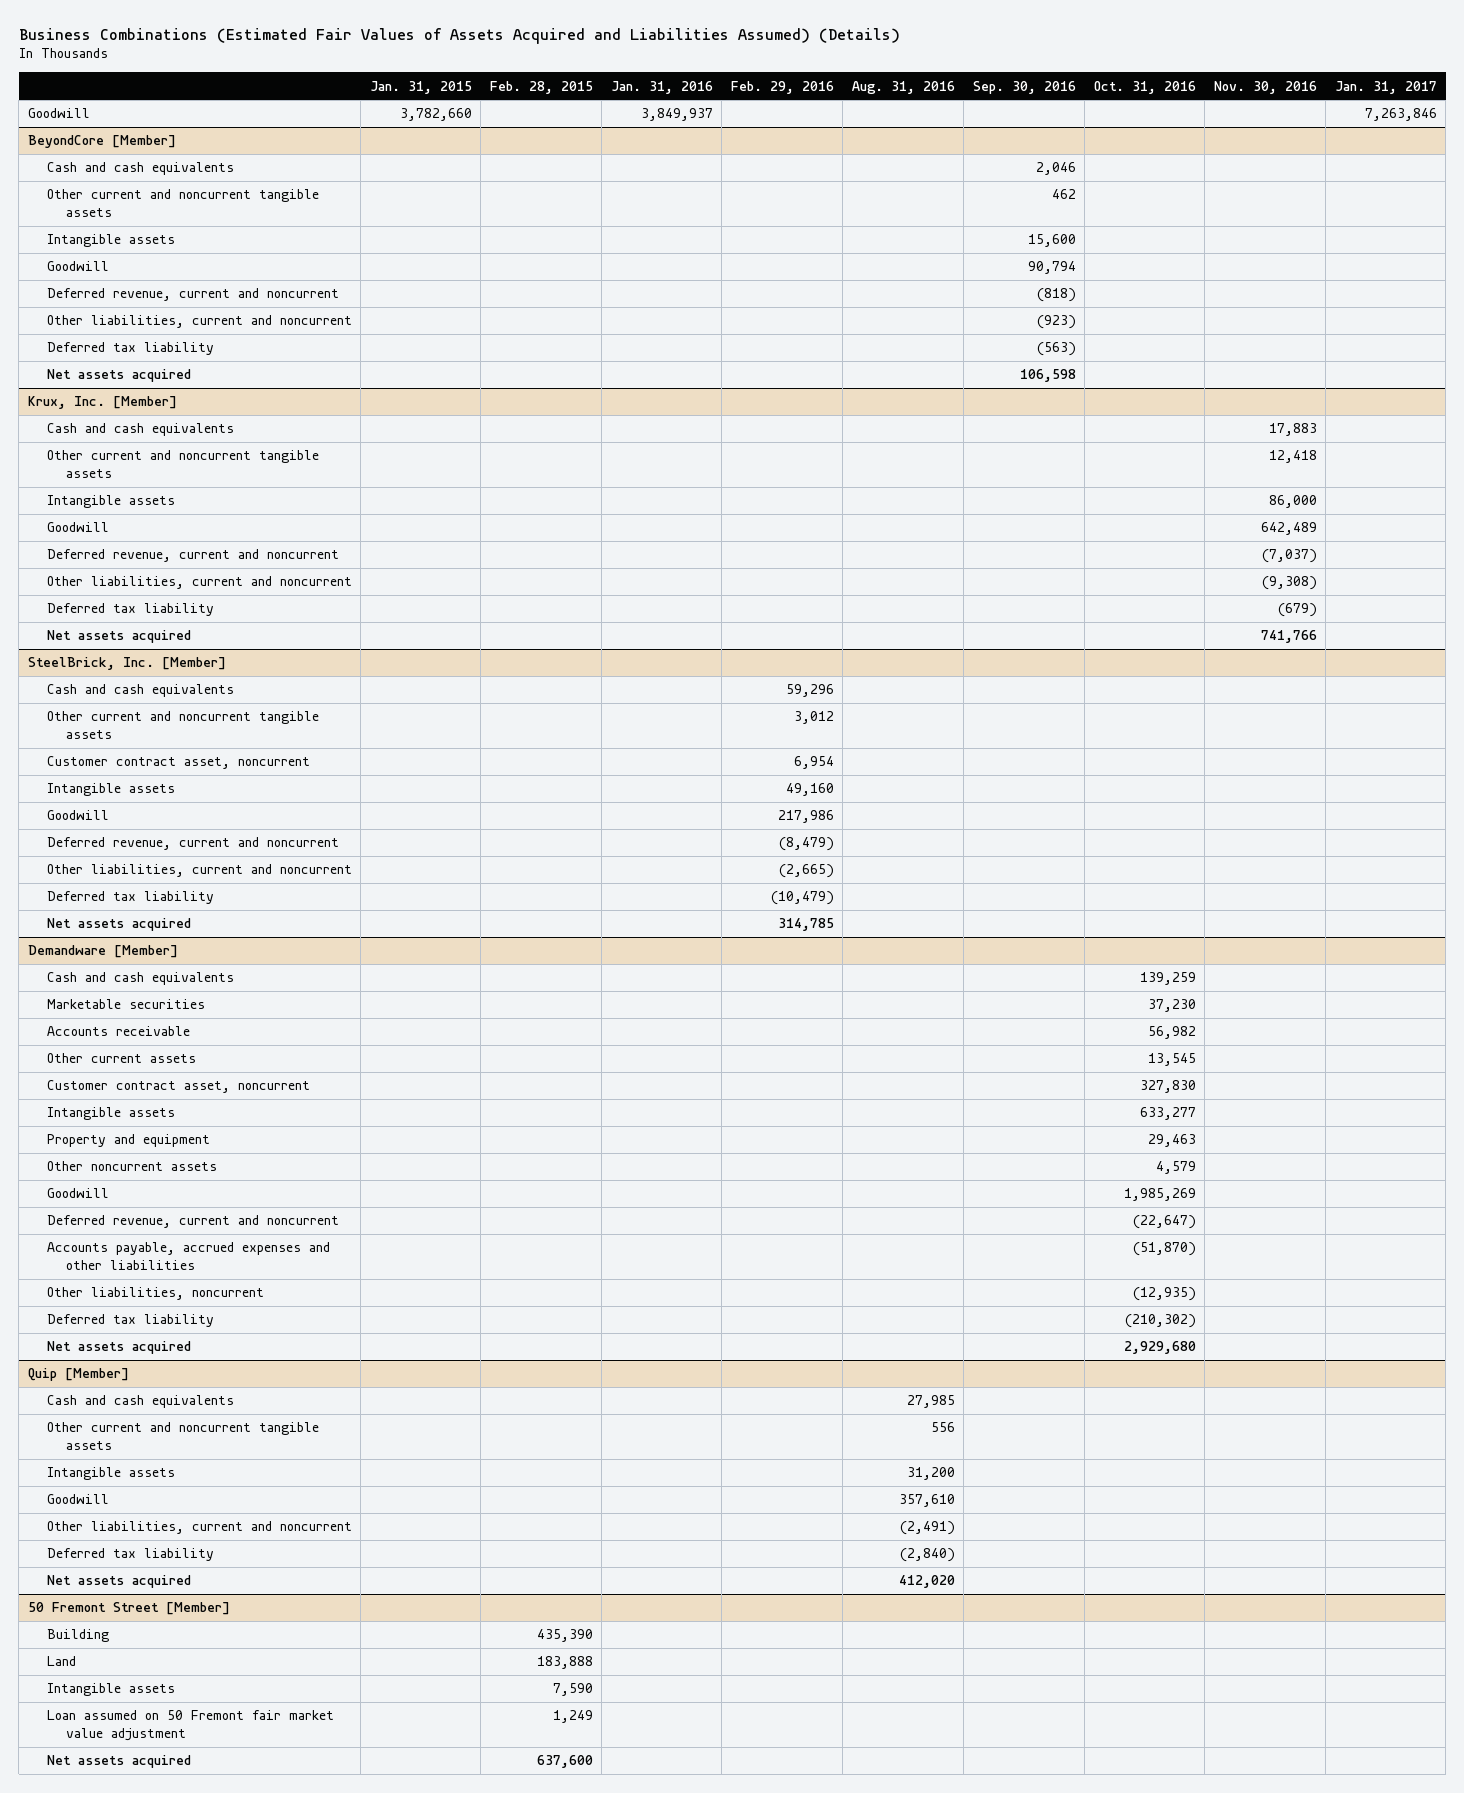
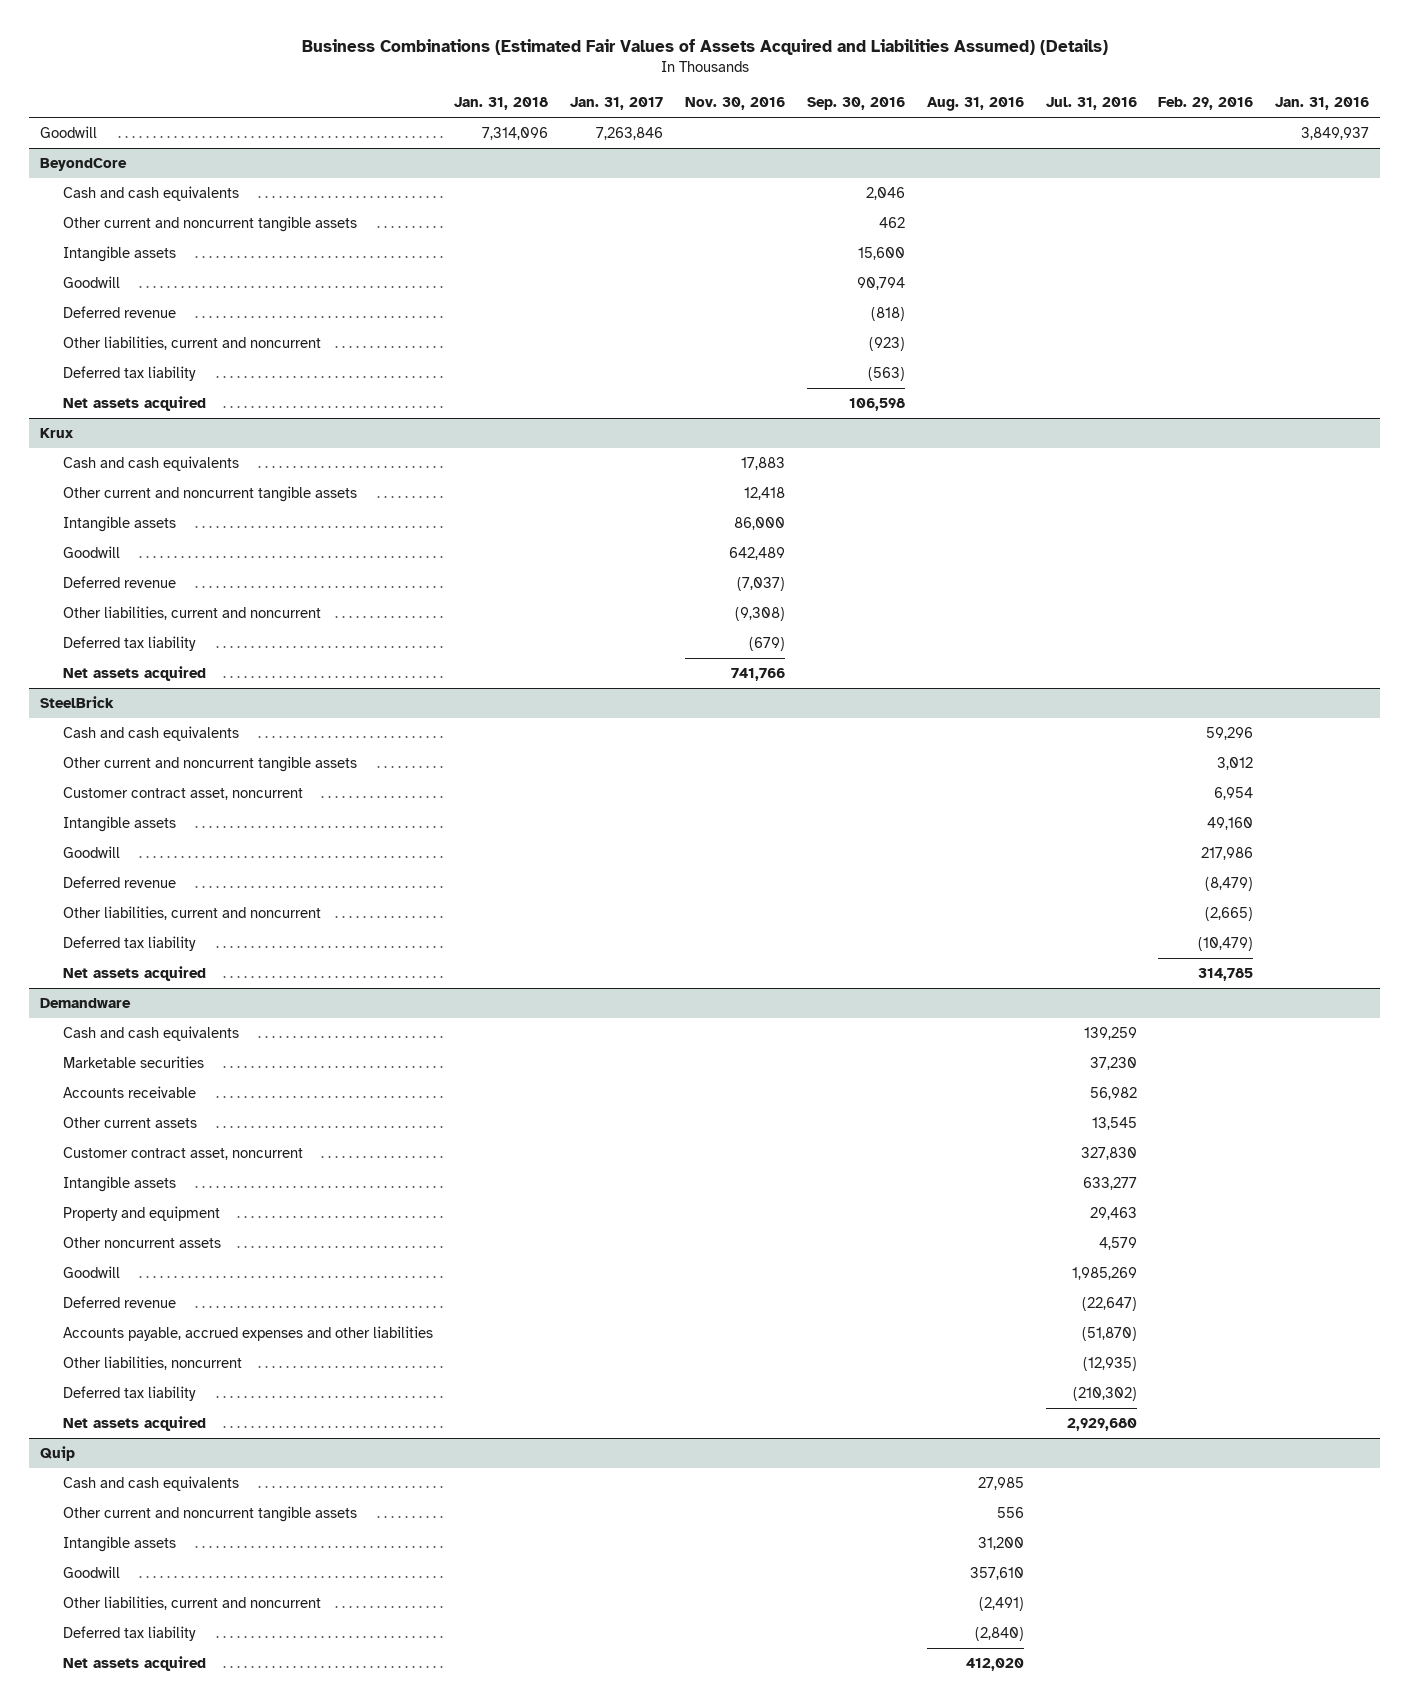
- | Jan. 31, 2015 | Feb. 28, 2015 | Jan. 31, 2016 | Feb. 29, 2016 | Aug. 31, 2016 | Sep. 30, 2016 | Oct. 31, 2016 | Nov. 30, 2016 | Jan. 31, 2017
+ | Jan. 31, 2018 | Jan. 31, 2017 | Nov. 30, 2016 | Sep. 30, 2016 | Aug. 31, 2016 | Jul. 31, 2016 | Feb. 29, 2016 | Jan. 31, 2016
- BeyondCore [Member]
+ BeyondCore
- Deferred revenue, current and noncurrent | | | | | | (818) | | |
+ Deferred revenue | | | | (818) | | | |
- Krux, Inc. [Member]
+ Krux
- Deferred revenue, current and noncurrent | | | | | | | | (7,037) |
+ Deferred revenue | | | (7,037) | | | | |
- SteelBrick, Inc. [Member]
+ SteelBrick
- Deferred revenue, current and noncurrent | | | | (8,479) | | | | |
+ Deferred revenue | | | | | | | (8,479) |
- Demandware [Member]
+ Demandware
- Deferred revenue, current and noncurrent | | | | | | | (22,647) | |
+ Deferred revenue | | | | | | (22,647) | |
- Quip [Member]
+ Quip
- 50 Fremont Street [Member]
- Building | | 435,390 | | | | | | |
- Land | | 183,888 | | | | | | |
- Intangible assets | | 7,590 | | | | | | |
- Loan assumed on 50 Fremont fair market value adjustment | | 1,249 | | | | | | |
- Net assets acquired | | 637,600 | | | | | | |

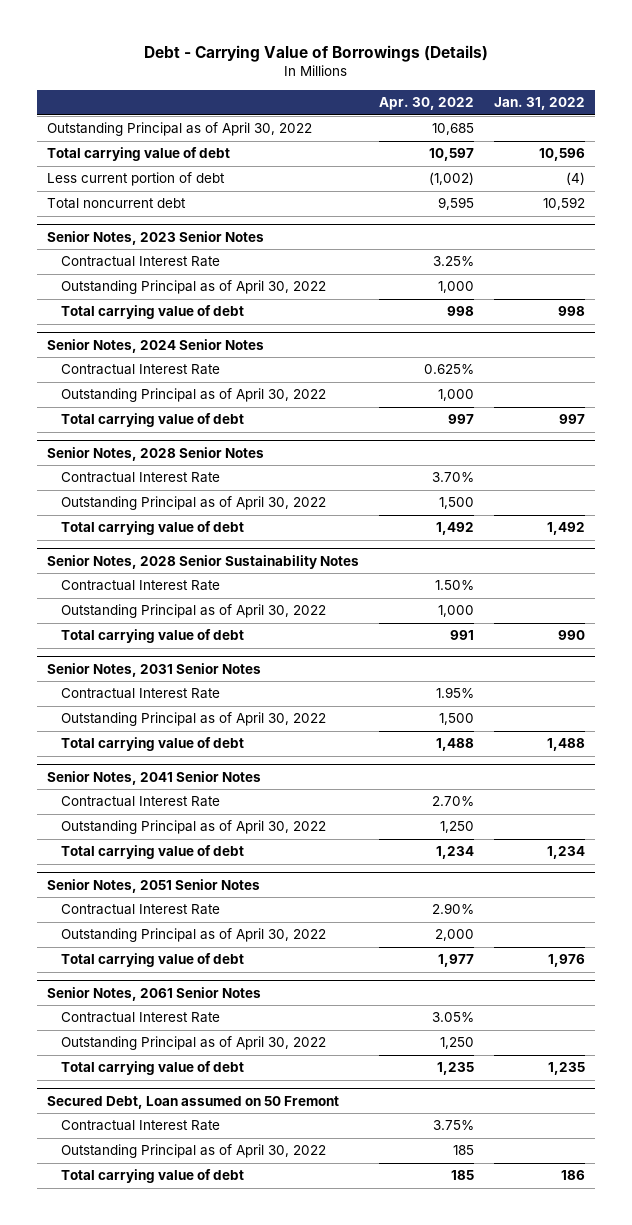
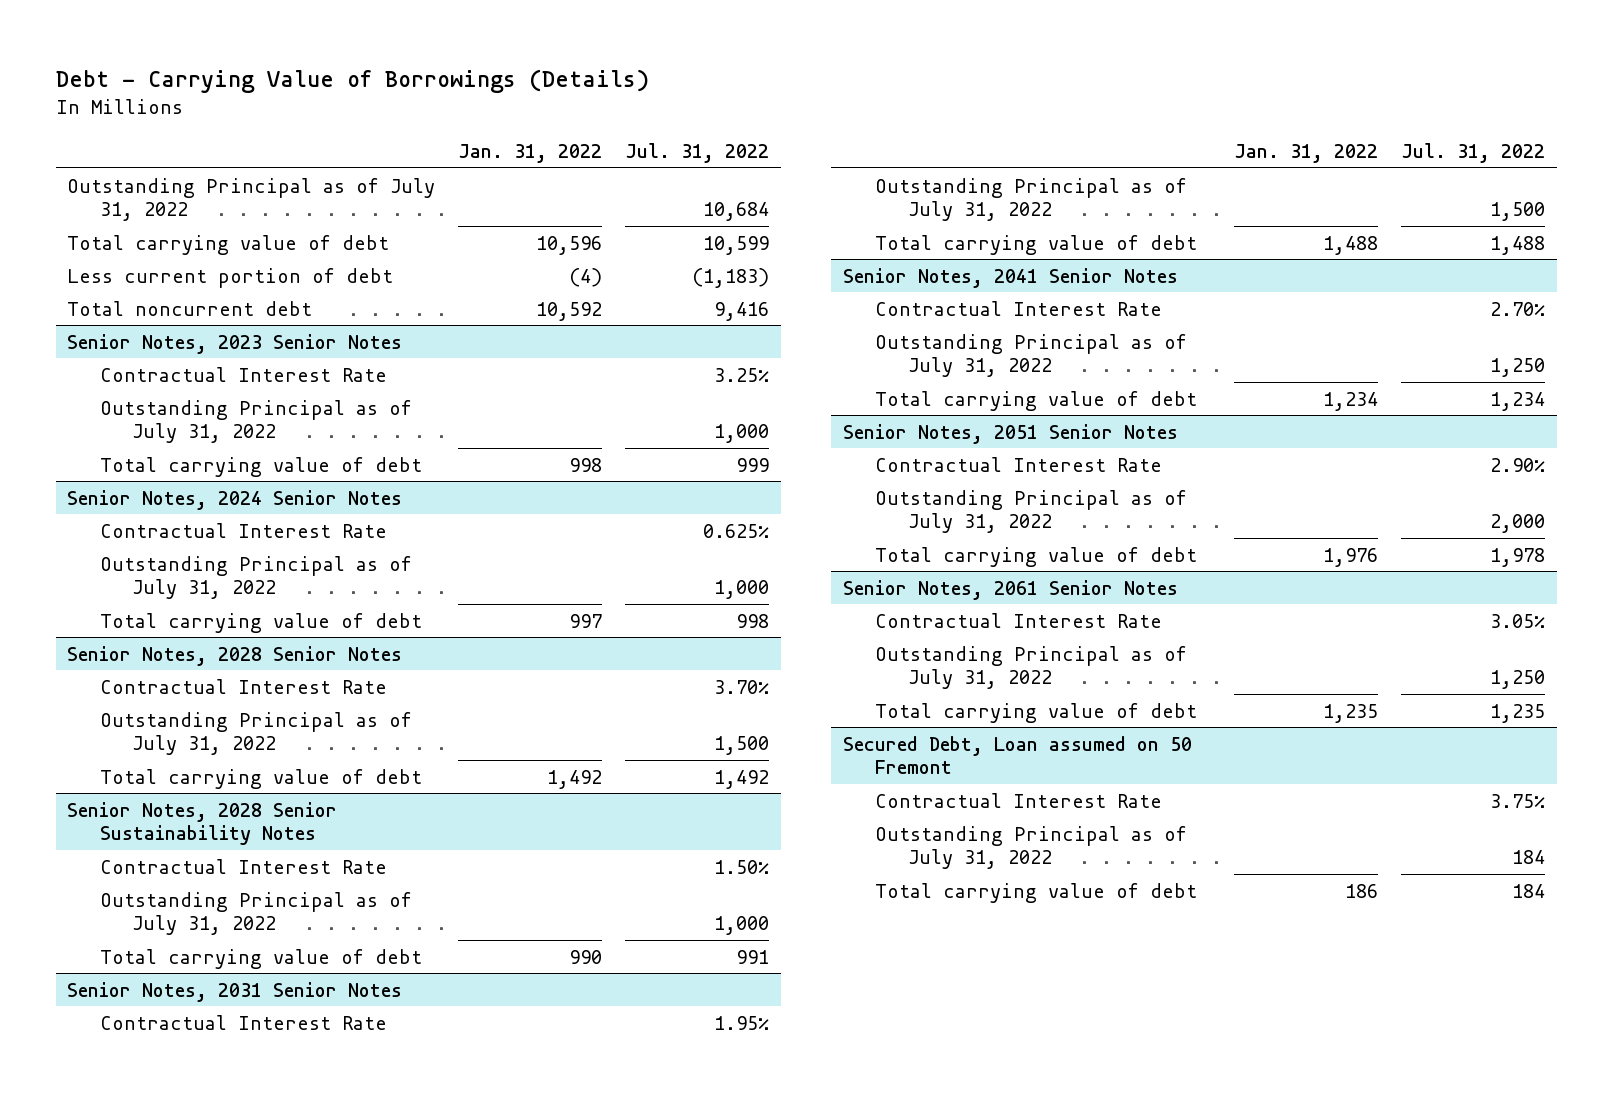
- | Apr. 30, 2022 | Jan. 31, 2022
+ | Jan. 31, 2022 | Jul. 31, 2022
- Outstanding Principal as of April 30, 2022 | 10,685 |
+ Outstanding Principal as of July 31, 2022 | | 10,684
@ Senior Notes, 2023 Senior Notes
- Outstanding Principal as of April 30, 2022 | 1,000 |
+ Outstanding Principal as of July 31, 2022 | | 1,000
@ Senior Notes, 2024 Senior Notes
- Outstanding Principal as of April 30, 2022 | 1,000 |
+ Outstanding Principal as of July 31, 2022 | | 1,000
@ Senior Notes, 2028 Senior Notes
- Outstanding Principal as of April 30, 2022 | 1,500 |
+ Outstanding Principal as of July 31, 2022 | | 1,500
@ Senior Notes, 2028 Senior Sustainability Notes
- Outstanding Principal as of April 30, 2022 | 1,000 |
+ Outstanding Principal as of July 31, 2022 | | 1,000
@ Senior Notes, 2031 Senior Notes
- Outstanding Principal as of April 30, 2022 | 1,500 |
+ Outstanding Principal as of July 31, 2022 | | 1,500
@ Senior Notes, 2041 Senior Notes
- Outstanding Principal as of April 30, 2022 | 1,250 |
+ Outstanding Principal as of July 31, 2022 | | 1,250
@ Senior Notes, 2051 Senior Notes
- Outstanding Principal as of April 30, 2022 | 2,000 |
+ Outstanding Principal as of July 31, 2022 | | 2,000
@ Senior Notes, 2061 Senior Notes
- Outstanding Principal as of April 30, 2022 | 1,250 |
+ Outstanding Principal as of July 31, 2022 | | 1,250
@ Secured Debt, Loan assumed on 50 Fremont
- Outstanding Principal as of April 30, 2022 | 185 |
+ Outstanding Principal as of July 31, 2022 | | 184

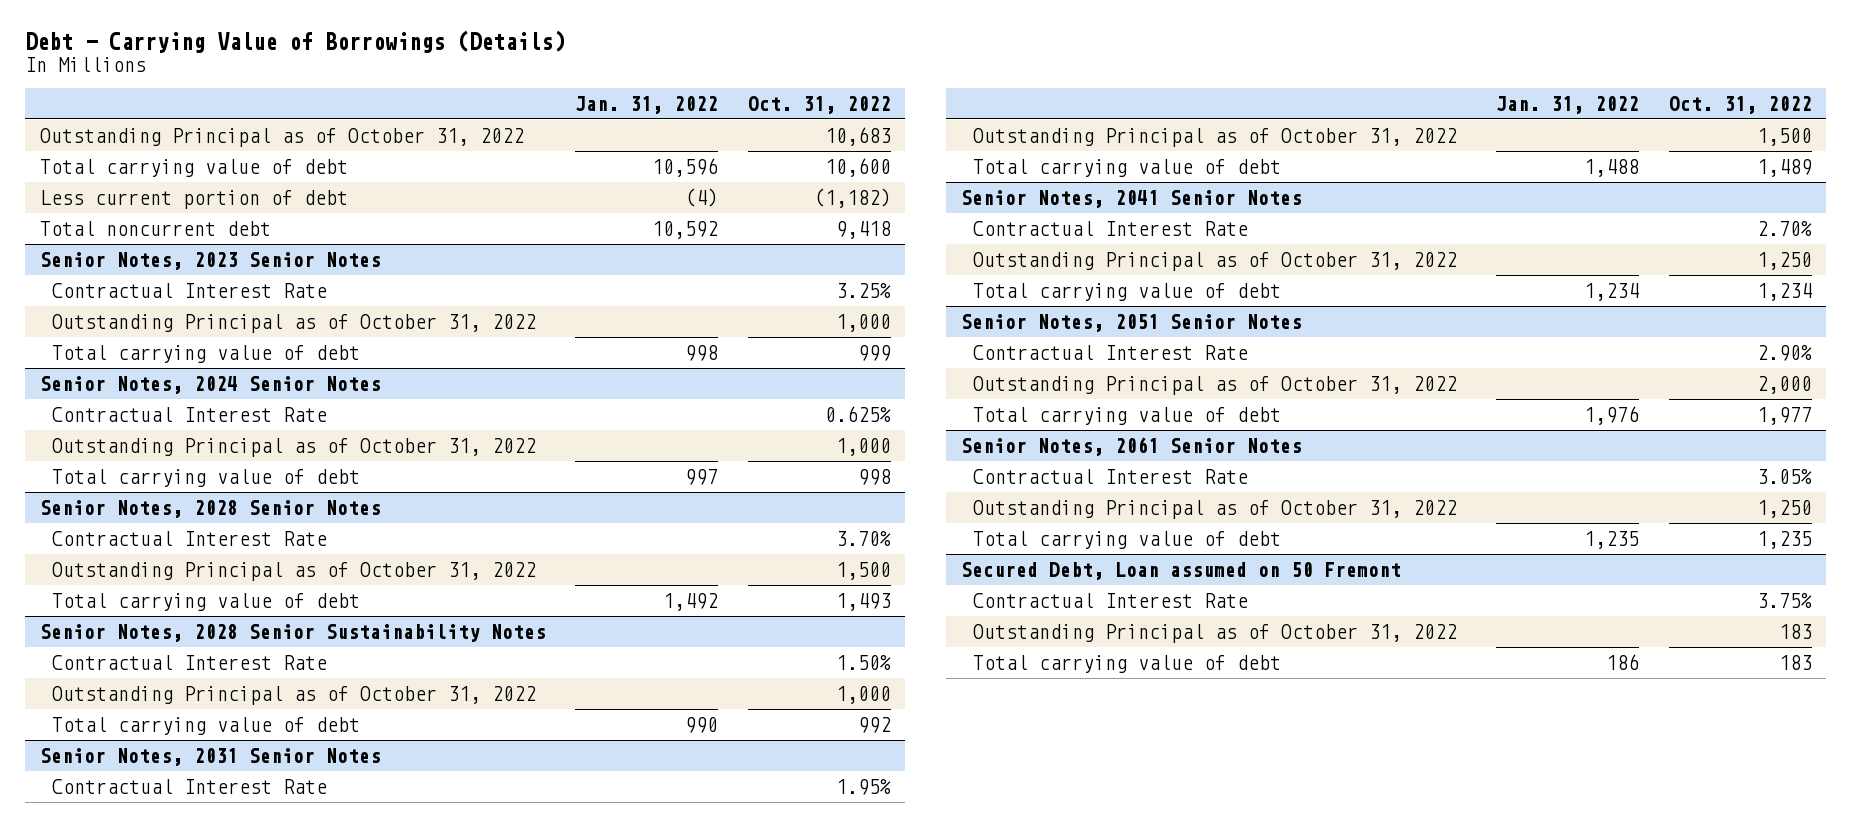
- | Jan. 31, 2022 | Jul. 31, 2022
+ | Jan. 31, 2022 | Oct. 31, 2022
- Outstanding Principal as of July 31, 2022 | | 10,684
+ Outstanding Principal as of October 31, 2022 | | 10,683
@ Senior Notes, 2023 Senior Notes
- Outstanding Principal as of July 31, 2022 | | 1,000
+ Outstanding Principal as of October 31, 2022 | | 1,000
@ Senior Notes, 2024 Senior Notes
- Outstanding Principal as of July 31, 2022 | | 1,000
+ Outstanding Principal as of October 31, 2022 | | 1,000
@ Senior Notes, 2028 Senior Notes
- Outstanding Principal as of July 31, 2022 | | 1,500
+ Outstanding Principal as of October 31, 2022 | | 1,500
@ Senior Notes, 2028 Senior Sustainability Notes
- Outstanding Principal as of July 31, 2022 | | 1,000
+ Outstanding Principal as of October 31, 2022 | | 1,000
@ Senior Notes, 2031 Senior Notes
- Outstanding Principal as of July 31, 2022 | | 1,500
+ Outstanding Principal as of October 31, 2022 | | 1,500
@ Senior Notes, 2041 Senior Notes
- Outstanding Principal as of July 31, 2022 | | 1,250
+ Outstanding Principal as of October 31, 2022 | | 1,250
@ Senior Notes, 2051 Senior Notes
- Outstanding Principal as of July 31, 2022 | | 2,000
+ Outstanding Principal as of October 31, 2022 | | 2,000
@ Senior Notes, 2061 Senior Notes
- Outstanding Principal as of July 31, 2022 | | 1,250
+ Outstanding Principal as of October 31, 2022 | | 1,250
@ Secured Debt, Loan assumed on 50 Fremont
- Outstanding Principal as of July 31, 2022 | | 184
+ Outstanding Principal as of October 31, 2022 | | 183

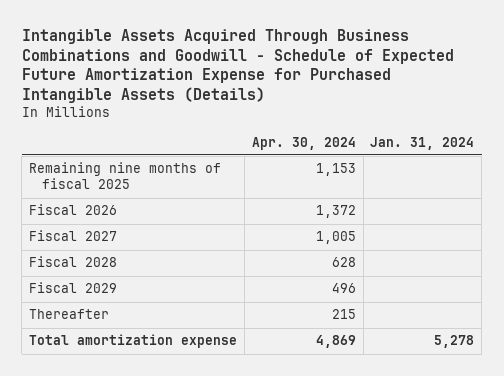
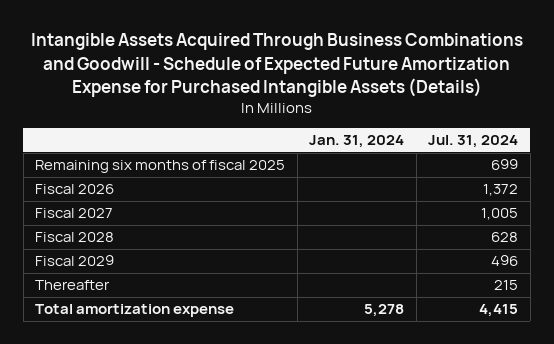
- | Apr. 30, 2024 | Jan. 31, 2024
+ | Jan. 31, 2024 | Jul. 31, 2024
- Remaining nine months of fiscal 2025 | 1,153 |
+ Remaining six months of fiscal 2025 | | 699

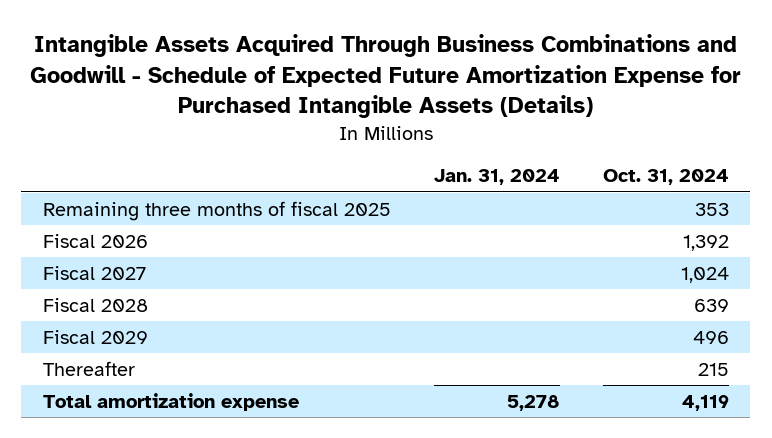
- | Jan. 31, 2024 | Jul. 31, 2024
+ | Jan. 31, 2024 | Oct. 31, 2024
- Remaining six months of fiscal 2025 | | 699
+ Remaining three months of fiscal 2025 | | 353

